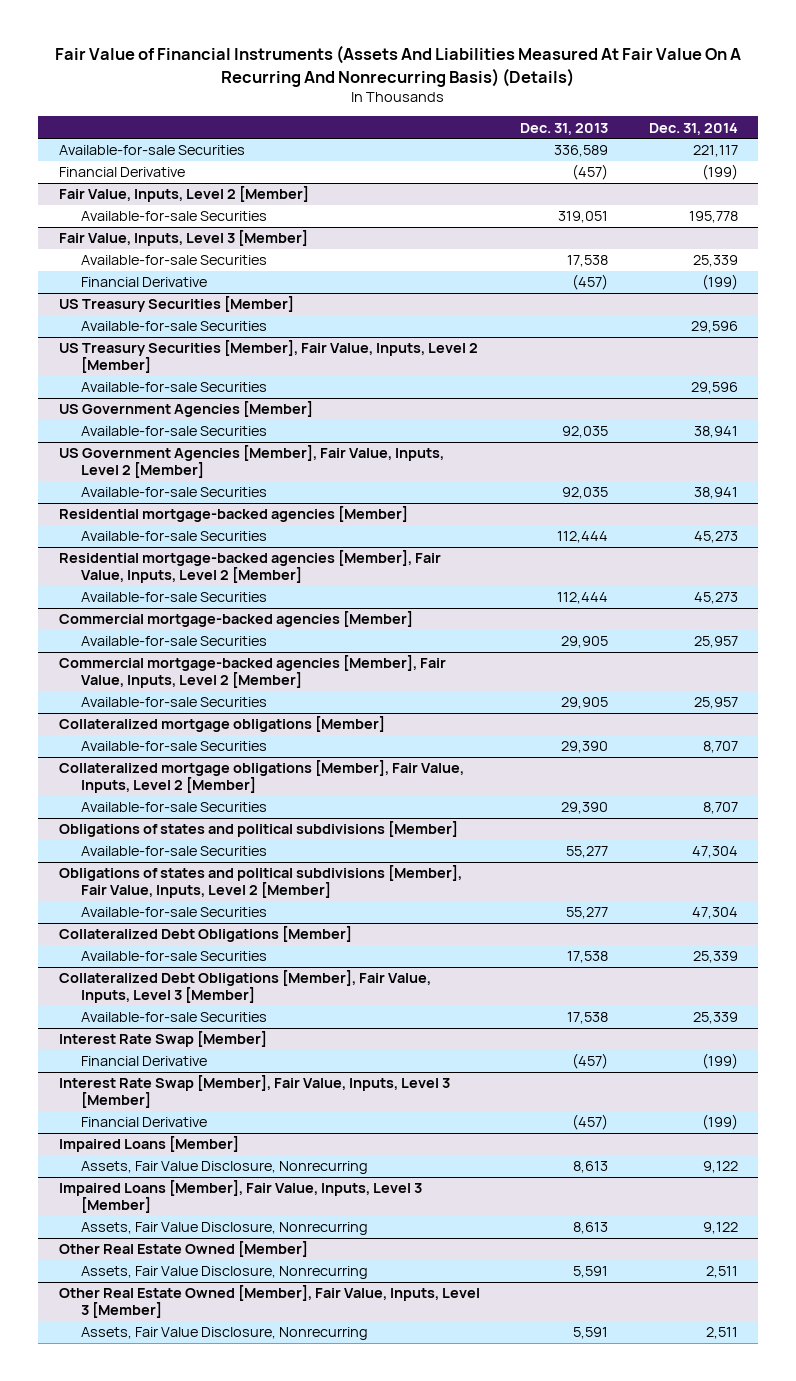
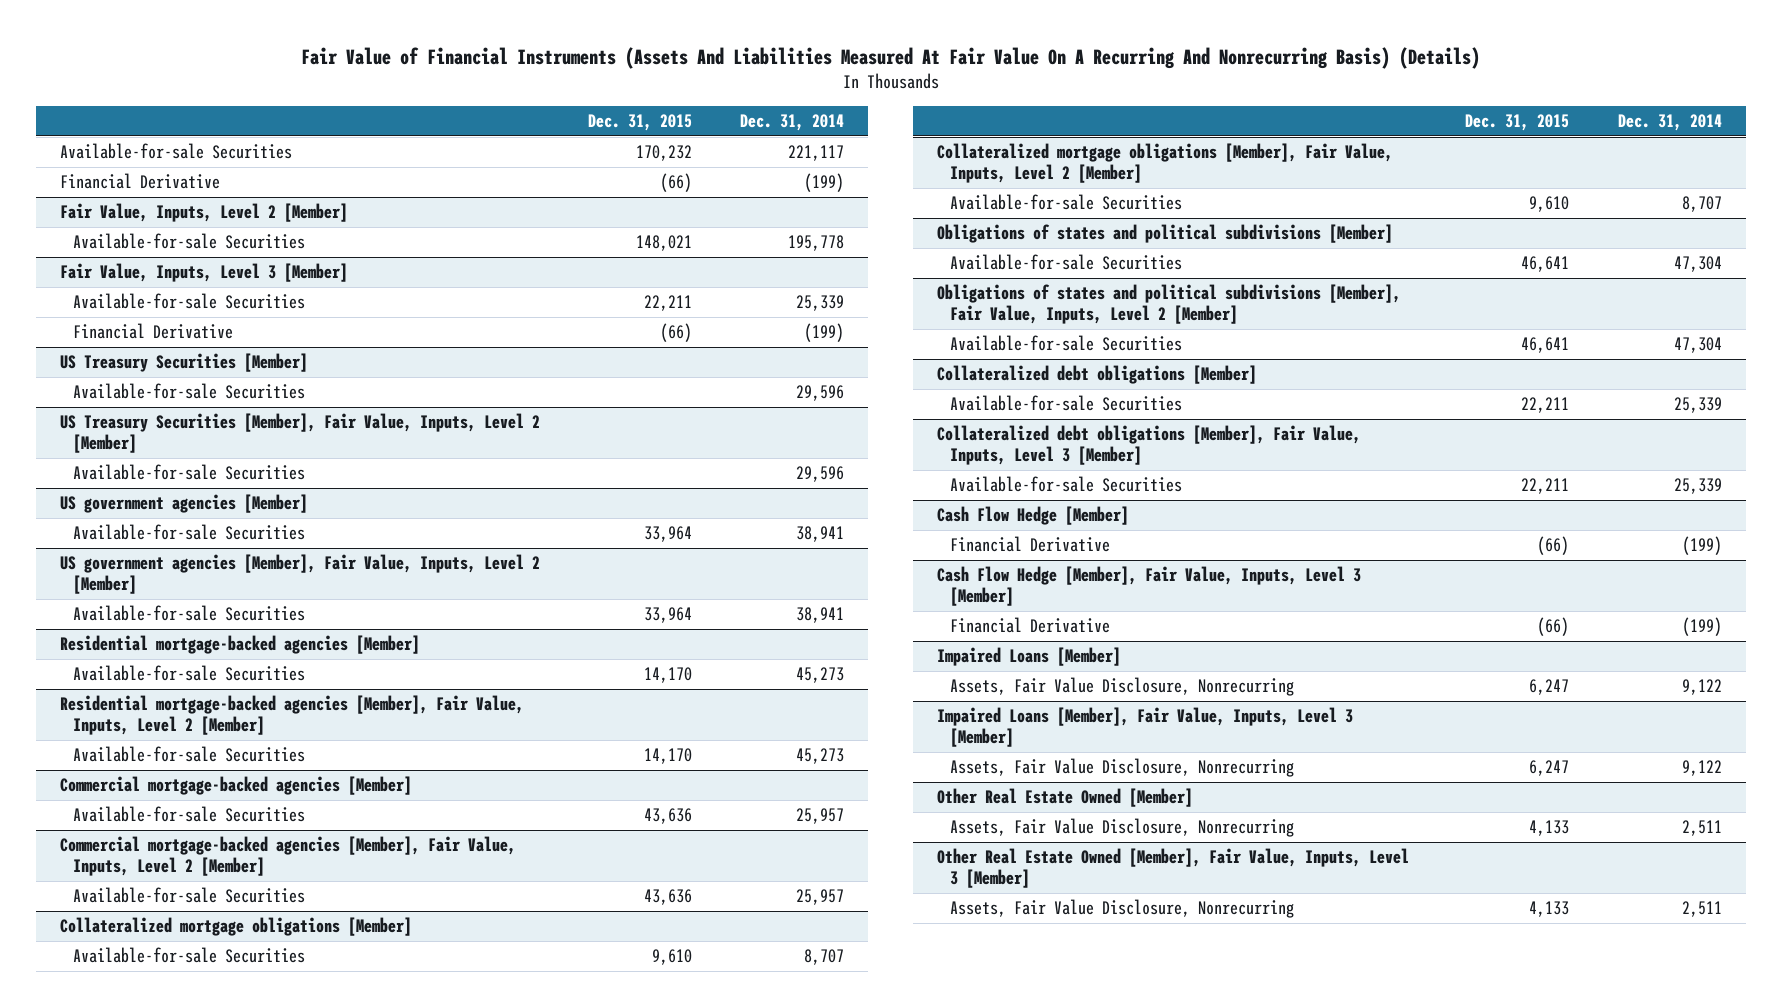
- | Dec. 31, 2013 | Dec. 31, 2014
+ | Dec. 31, 2015 | Dec. 31, 2014
- US Government Agencies [Member]
+ US government agencies [Member]
- US Government Agencies [Member], Fair Value, Inputs, Level 2 [Member]
+ US government agencies [Member], Fair Value, Inputs, Level 2 [Member]
- Collateralized Debt Obligations [Member]
+ Collateralized debt obligations [Member]
- Collateralized Debt Obligations [Member], Fair Value, Inputs, Level 3 [Member]
+ Collateralized debt obligations [Member], Fair Value, Inputs, Level 3 [Member]
- Interest Rate Swap [Member]
+ Cash Flow Hedge [Member]
- Interest Rate Swap [Member], Fair Value, Inputs, Level 3 [Member]
+ Cash Flow Hedge [Member], Fair Value, Inputs, Level 3 [Member]

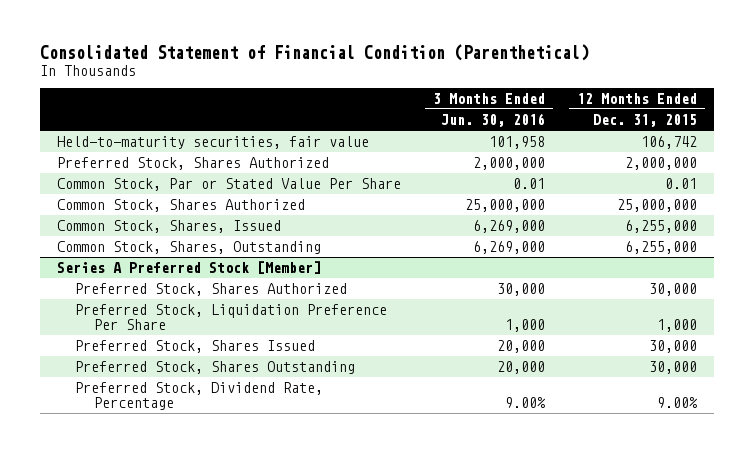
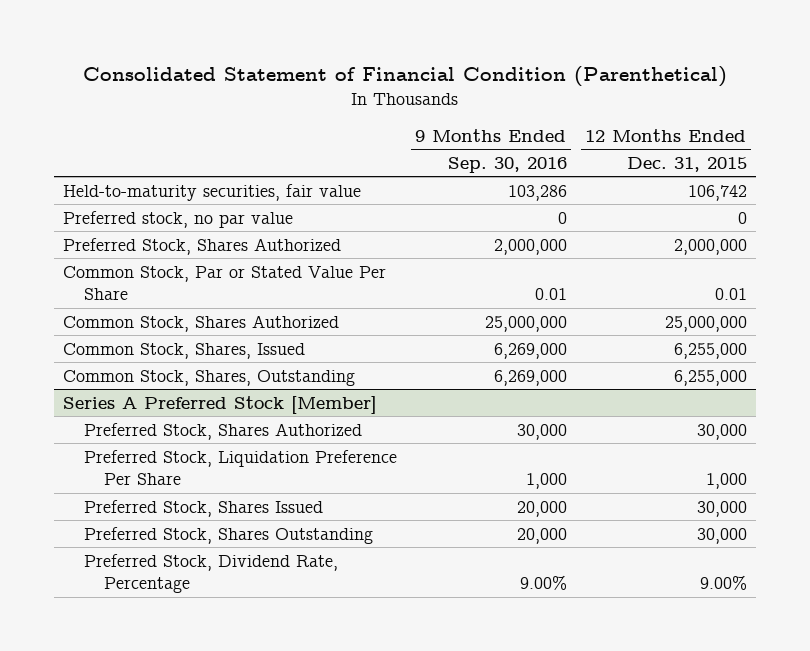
- | 3 Months Ended Jun. 30, 2016 | 12 Months Ended Dec. 31, 2015
+ | 9 Months Ended Sep. 30, 2016 | 12 Months Ended Dec. 31, 2015
+ Preferred stock, no par value | 0 | 0

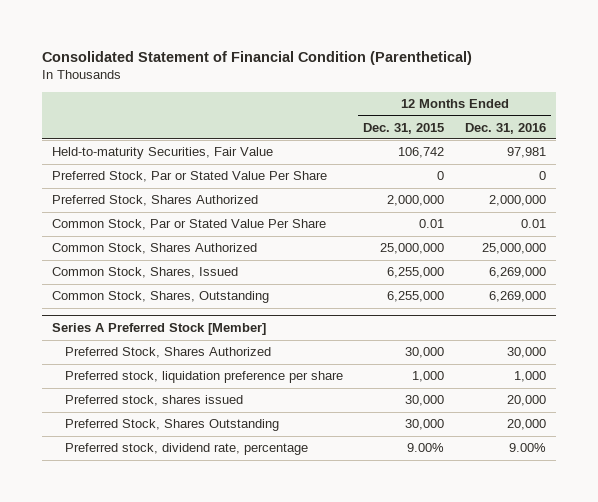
- | 9 Months Ended Sep. 30, 2016 | 12 Months Ended Dec. 31, 2015
+ | 12 Months Ended Dec. 31, 2015 | 12 Months Ended Dec. 31, 2016
- Held-to-maturity securities, fair value | 103,286 | 106,742
- Preferred stock, no par value | 0 | 0
+ Held-to-maturity Securities, Fair Value | 106,742 | 97,981
+ Preferred Stock, Par or Stated Value Per Share | 0 | 0
@ Series A Preferred Stock [Member]
- Preferred Stock, Liquidation Preference Per Share | 1,000 | 1,000
- Preferred Stock, Shares Issued | 20,000 | 30,000
+ Preferred stock, liquidation preference per share | 1,000 | 1,000
+ Preferred stock, shares issued | 30,000 | 20,000
- Preferred Stock, Dividend Rate, Percentage | 9.00% | 9.00%
+ Preferred stock, dividend rate, percentage | 9.00% | 9.00%

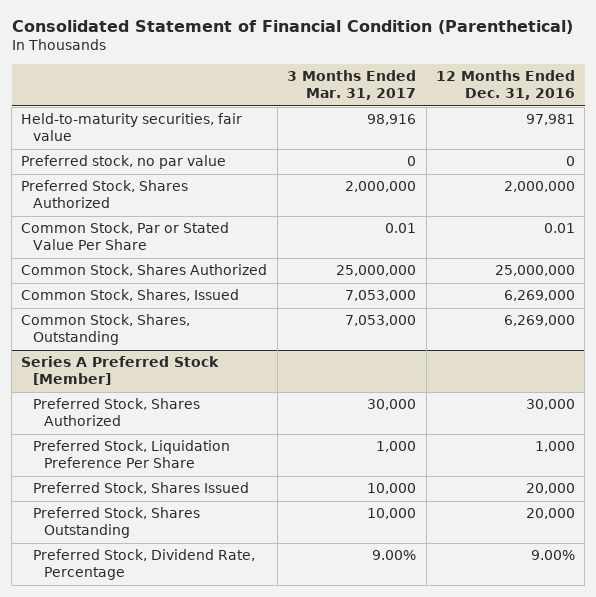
- | 12 Months Ended Dec. 31, 2015 | 12 Months Ended Dec. 31, 2016
+ | 3 Months Ended Mar. 31, 2017 | 12 Months Ended Dec. 31, 2016
- Held-to-maturity Securities, Fair Value | 106,742 | 97,981
- Preferred Stock, Par or Stated Value Per Share | 0 | 0
+ Held-to-maturity securities, fair value | 98,916 | 97,981
+ Preferred stock, no par value | 0 | 0
@ Series A Preferred Stock [Member]
- Preferred stock, liquidation preference per share | 1,000 | 1,000
- Preferred stock, shares issued | 30,000 | 20,000
+ Preferred Stock, Liquidation Preference Per Share | 1,000 | 1,000
+ Preferred Stock, Shares Issued | 10,000 | 20,000
- Preferred stock, dividend rate, percentage | 9.00% | 9.00%
+ Preferred Stock, Dividend Rate, Percentage | 9.00% | 9.00%

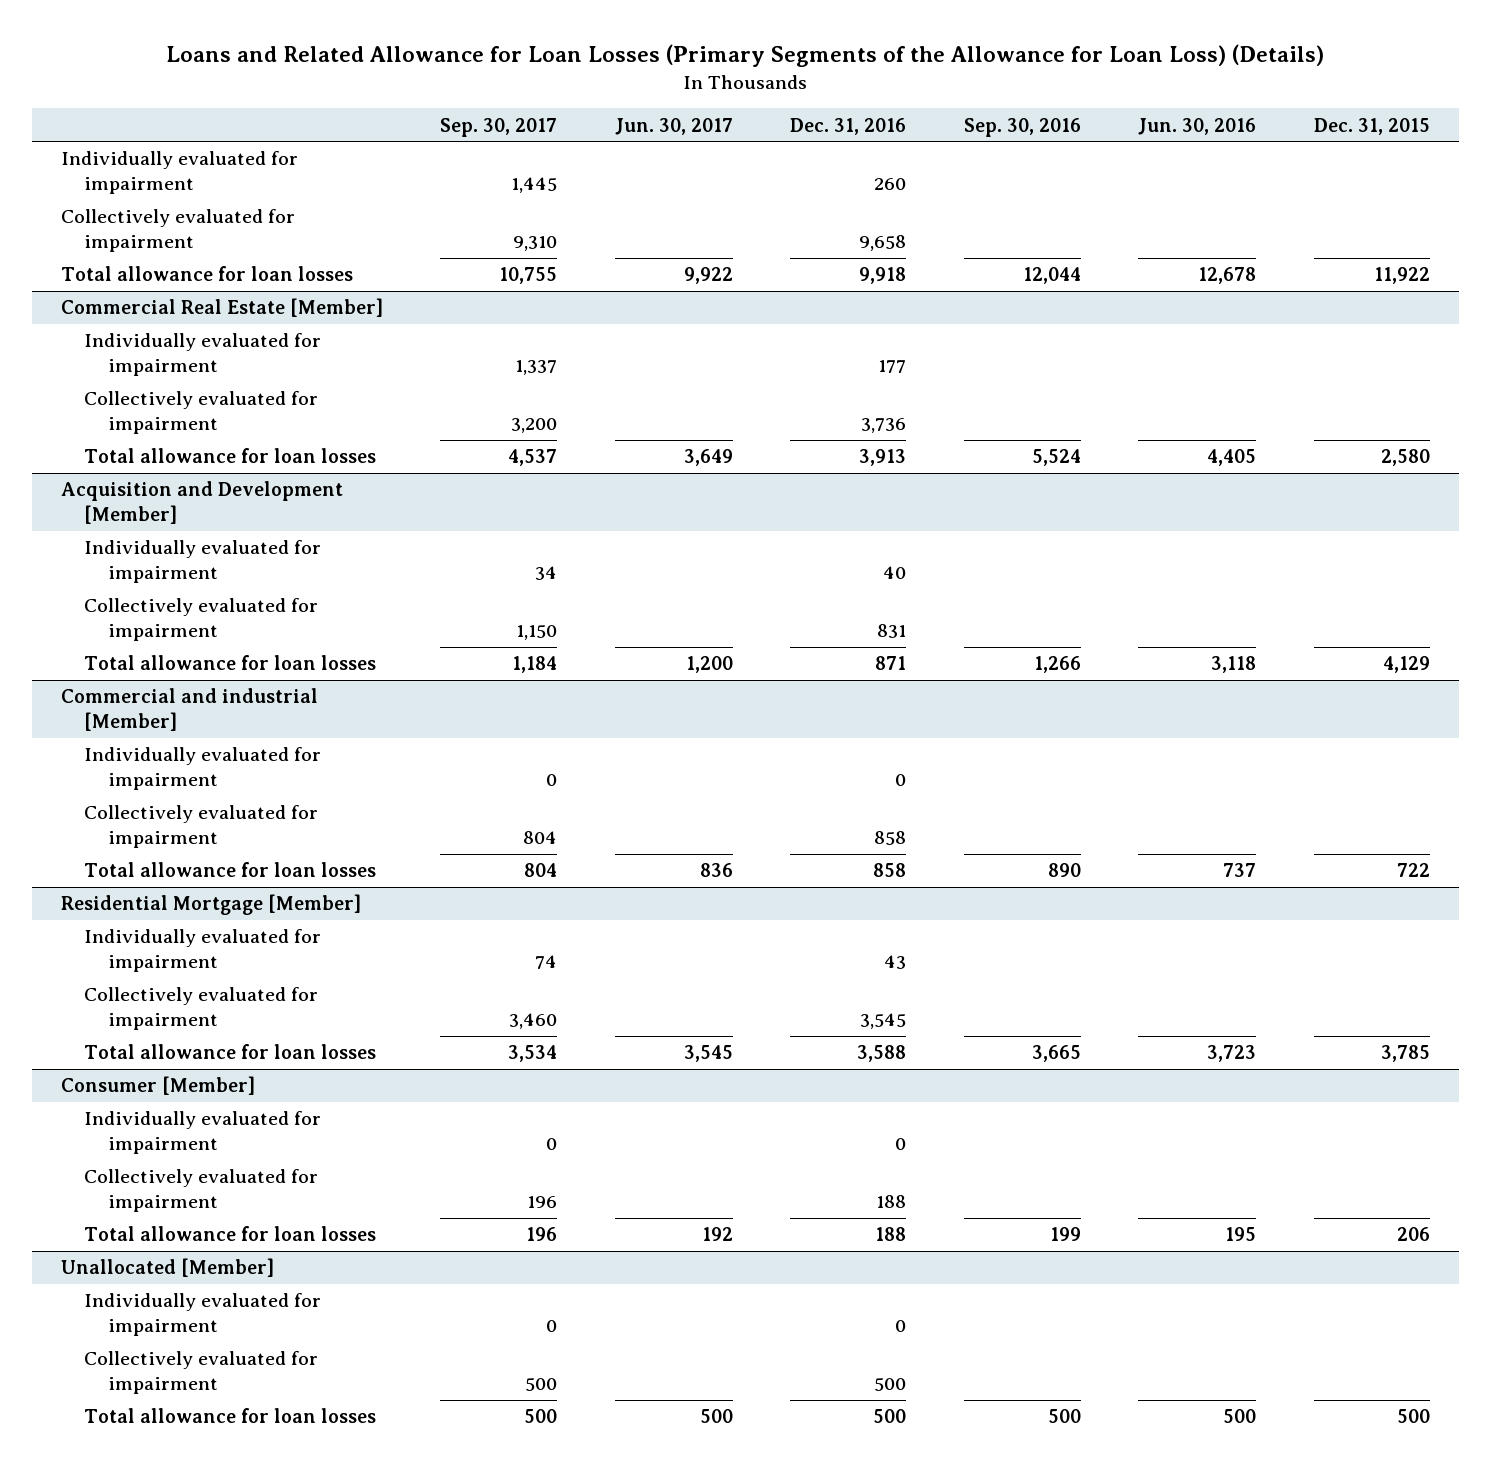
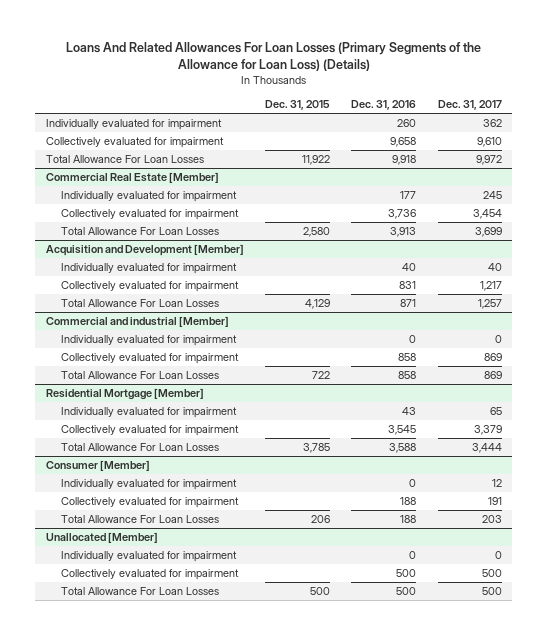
- Loans and Related Allowance for Loan Losses (Primary Segments of the Allowance for Loan Loss) (Details)
+ Loans And Related Allowances For Loan Losses (Primary Segments of the Allowance for Loan Loss) (Details)
- | Sep. 30, 2017 | Jun. 30, 2017 | Dec. 31, 2016 | Sep. 30, 2016 | Jun. 30, 2016 | Dec. 31, 2015
+ | Dec. 31, 2015 | Dec. 31, 2016 | Dec. 31, 2017
- Total allowance for loan losses | 10,755 | 9,922 | 9,918 | 12,044 | 12,678 | 11,922
+ Total Allowance For Loan Losses | 11,922 | 9,918 | 9,972
@ Commercial Real Estate [Member]
- Total allowance for loan losses | 4,537 | 3,649 | 3,913 | 5,524 | 4,405 | 2,580
+ Total Allowance For Loan Losses | 2,580 | 3,913 | 3,699
@ Acquisition and Development [Member]
- Total allowance for loan losses | 1,184 | 1,200 | 871 | 1,266 | 3,118 | 4,129
+ Total Allowance For Loan Losses | 4,129 | 871 | 1,257
@ Commercial and industrial [Member]
- Total allowance for loan losses | 804 | 836 | 858 | 890 | 737 | 722
+ Total Allowance For Loan Losses | 722 | 858 | 869
@ Residential Mortgage [Member]
- Total allowance for loan losses | 3,534 | 3,545 | 3,588 | 3,665 | 3,723 | 3,785
+ Total Allowance For Loan Losses | 3,785 | 3,588 | 3,444
@ Consumer [Member]
- Total allowance for loan losses | 196 | 192 | 188 | 199 | 195 | 206
+ Total Allowance For Loan Losses | 206 | 188 | 203
@ Unallocated [Member]
- Total allowance for loan losses | 500 | 500 | 500 | 500 | 500 | 500
+ Total Allowance For Loan Losses | 500 | 500 | 500

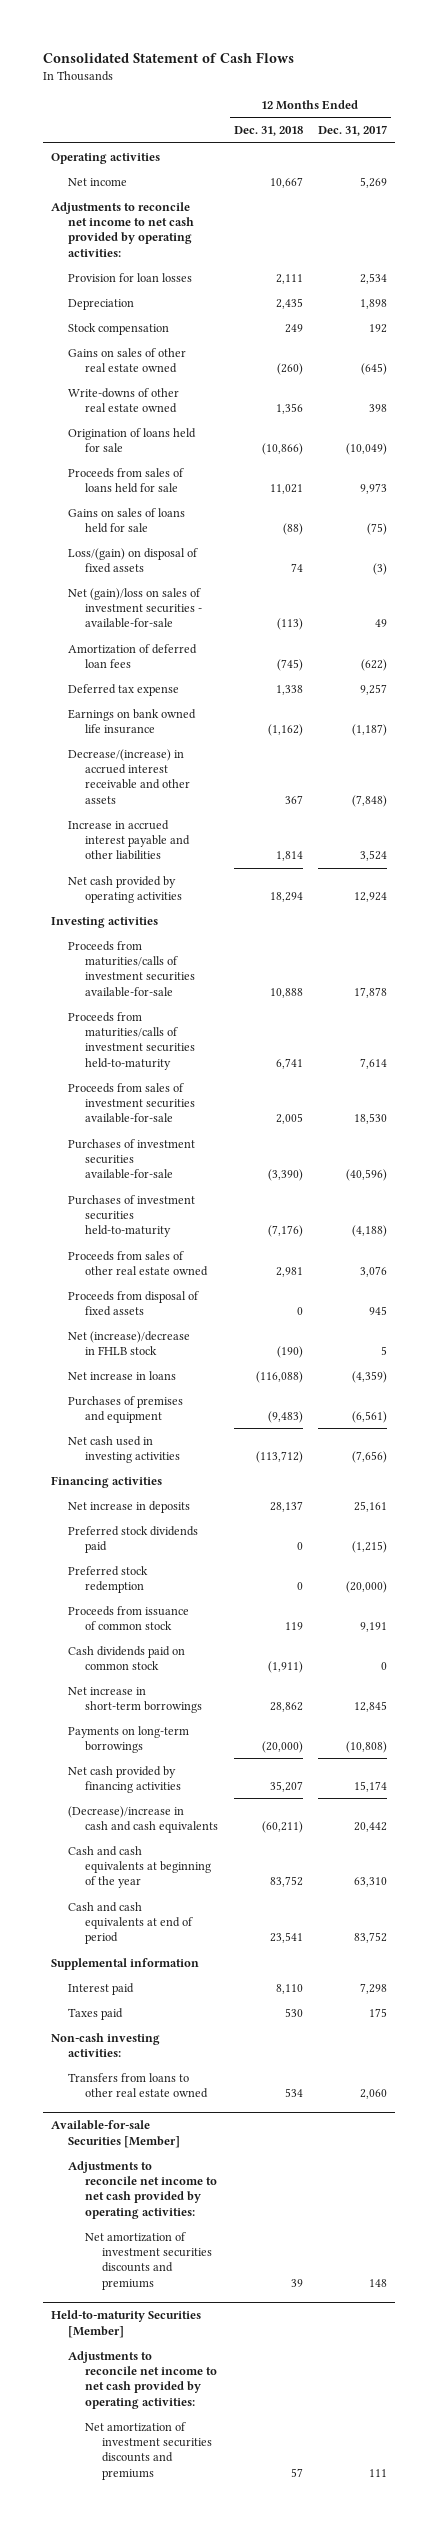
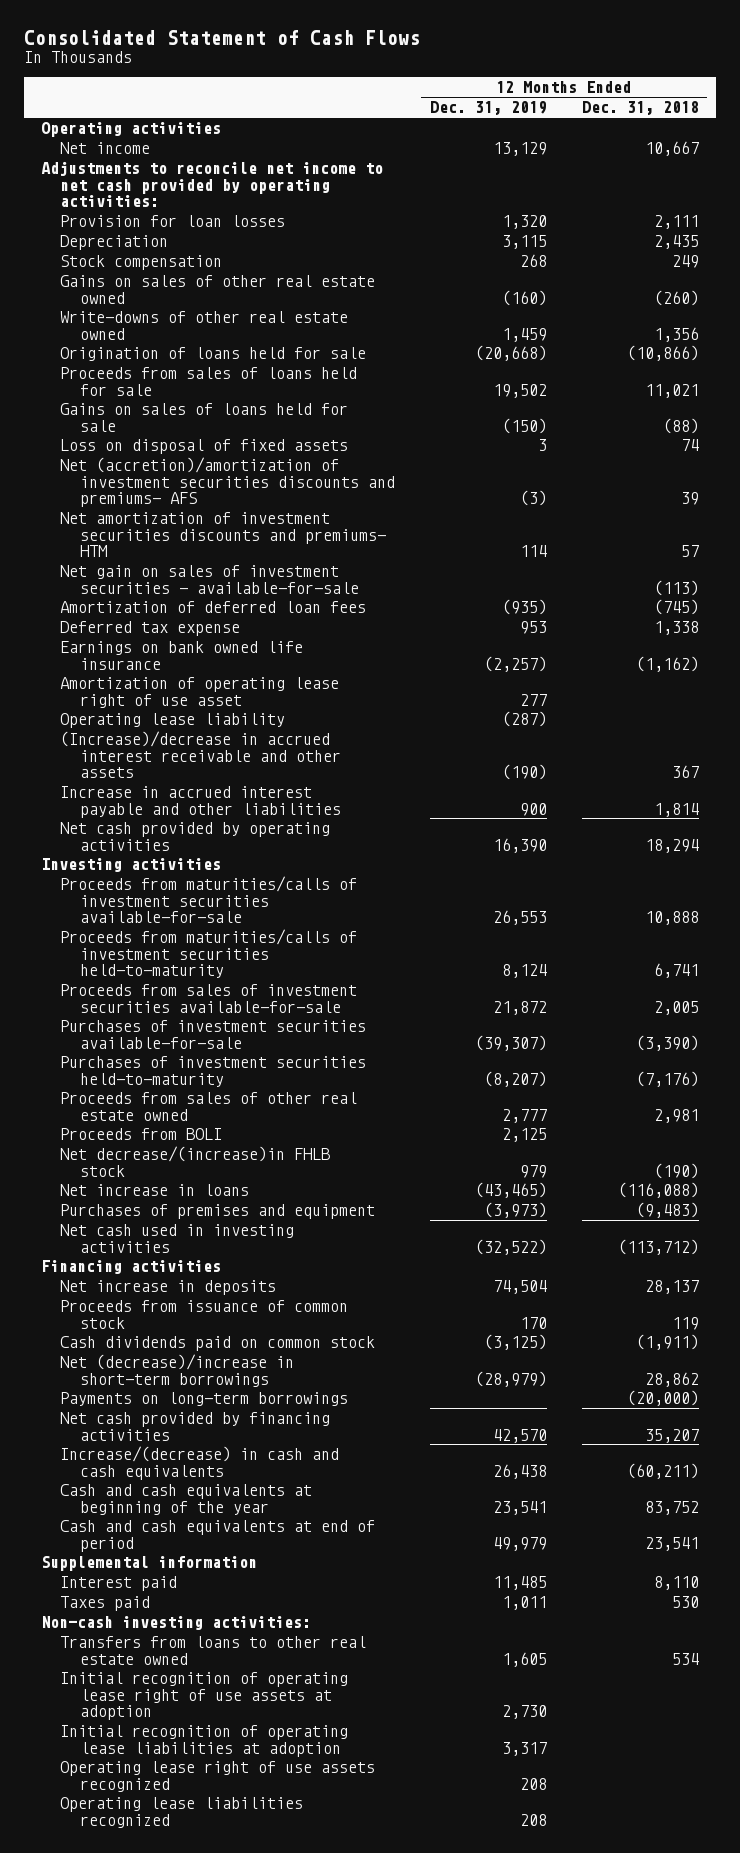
- | 12 Months Ended Dec. 31, 2018 | 12 Months Ended Dec. 31, 2017
+ | 12 Months Ended Dec. 31, 2019 | 12 Months Ended Dec. 31, 2018
- Loss/(gain) on disposal of fixed assets | 74 | (3)
- Net (gain)/loss on sales of investment securities - available-for-sale | (113) | 49
+ Loss on disposal of fixed assets | 3 | 74
+ Net (accretion)/amortization of investment securities discounts and premiums- AFS | (3) | 39
+ Net amortization of investment securities discounts and premiums- HTM | 114 | 57
+ Net gain on sales of investment securities - available-for-sale | | (113)
- Decrease/(increase) in accrued interest receivable and other assets | 367 | (7,848)
+ Amortization of operating lease right of use asset | 277 |
+ Operating lease liability | (287) |
+ (Increase)/decrease in accrued interest receivable and other assets | (190) | 367
- Proceeds from disposal of fixed assets | 0 | 945
- Net (increase)/decrease in FHLB stock | (190) | 5
+ Proceeds from BOLI | 2,125 |
+ Net decrease/(increase)in FHLB stock | 979 | (190)
- Preferred stock dividends paid | 0 | (1,215)
- Preferred stock redemption | 0 | (20,000)
- Net increase in short-term borrowings | 28,862 | 12,845
+ Net (decrease)/increase in short-term borrowings | (28,979) | 28,862
- (Decrease)/increase in cash and cash equivalents | (60,211) | 20,442
+ Increase/(decrease) in cash and cash equivalents | 26,438 | (60,211)
- Available-for-sale Securities [Member]
- Adjustments to reconcile net income to net cash provided by operating activities:
- Net amortization of investment securities discounts and premiums | 39 | 148
- Held-to-maturity Securities [Member]
- Adjustments to reconcile net income to net cash provided by operating activities:
- Net amortization of investment securities discounts and premiums | 57 | 111
+ Initial recognition of operating lease right of use assets at adoption | 2,730 |
+ Initial recognition of operating lease liabilities at adoption | 3,317 |
+ Operating lease right of use assets recognized | 208 |
+ Operating lease liabilities recognized | 208 |

